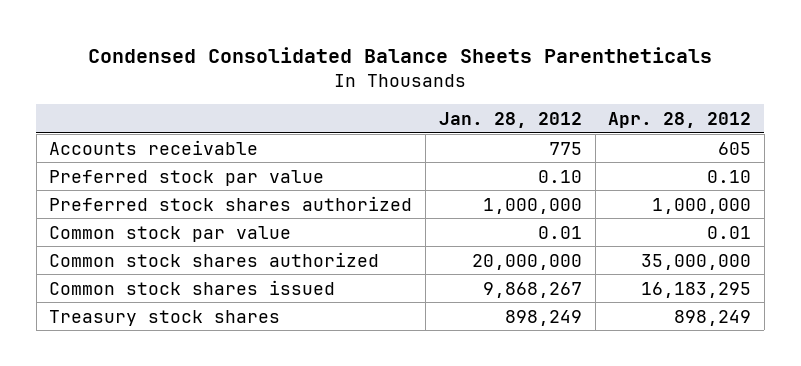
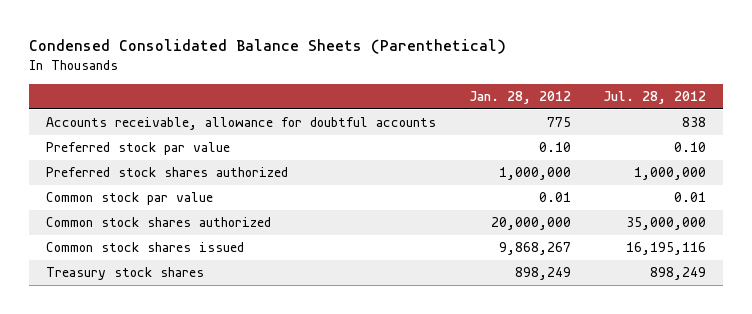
- Condensed Consolidated Balance Sheets Parentheticals
+ Condensed Consolidated Balance Sheets (Parenthetical)
- | Jan. 28, 2012 | Apr. 28, 2012
+ | Jan. 28, 2012 | Jul. 28, 2012
- Accounts receivable | 775 | 605
+ Accounts receivable, allowance for doubtful accounts | 775 | 838

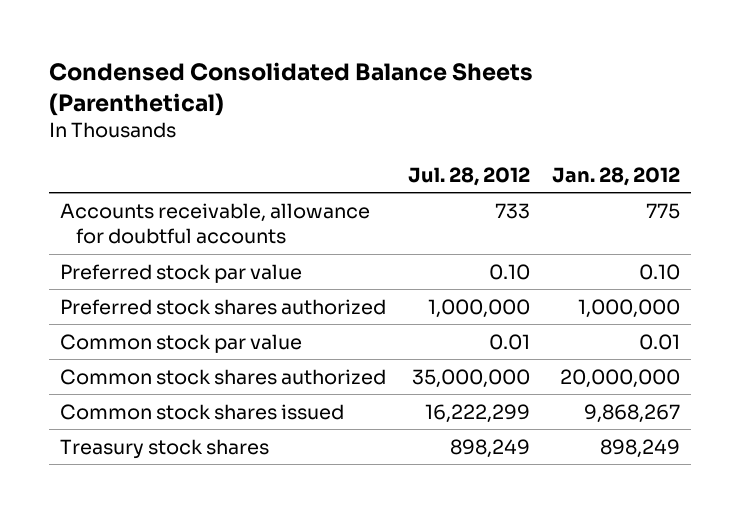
- | Jan. 28, 2012 | Jul. 28, 2012
+ | Jul. 28, 2012 | Jan. 28, 2012
- Accounts receivable, allowance for doubtful accounts | 775 | 838
+ Accounts receivable, allowance for doubtful accounts | 733 | 775
- Common stock shares issued | 9,868,267 | 16,195,116
+ Common stock shares issued | 16,222,299 | 9,868,267

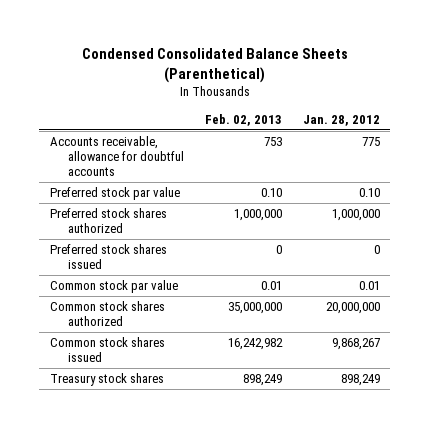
- | Jul. 28, 2012 | Jan. 28, 2012
+ | Feb. 02, 2013 | Jan. 28, 2012
+ Preferred stock shares issued | 0 | 0

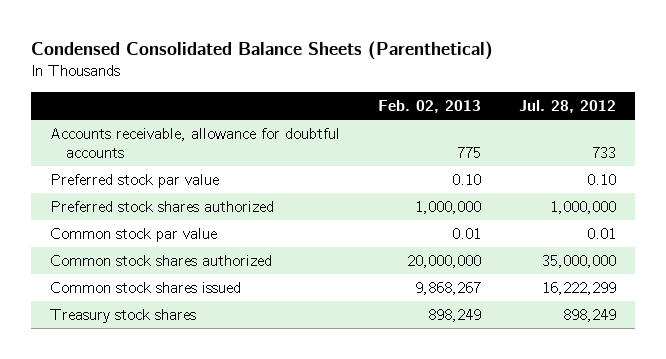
- | Feb. 02, 2013 | Jan. 28, 2012
+ | Feb. 02, 2013 | Jul. 28, 2012
- Accounts receivable, allowance for doubtful accounts | 753 | 775
+ Accounts receivable, allowance for doubtful accounts | 775 | 733
- Preferred stock shares issued | 0 | 0
- Common stock shares authorized | 35,000,000 | 20,000,000
- Common stock shares issued | 16,242,982 | 9,868,267
+ Common stock shares authorized | 20,000,000 | 35,000,000
+ Common stock shares issued | 9,868,267 | 16,222,299

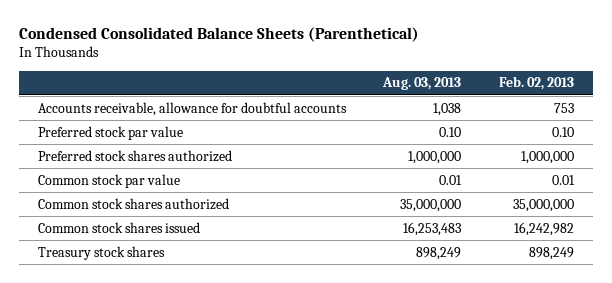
- | Feb. 02, 2013 | Jul. 28, 2012
+ | Aug. 03, 2013 | Feb. 02, 2013
- Accounts receivable, allowance for doubtful accounts | 775 | 733
+ Accounts receivable, allowance for doubtful accounts | 1,038 | 753
- Common stock shares authorized | 20,000,000 | 35,000,000
- Common stock shares issued | 9,868,267 | 16,222,299
+ Common stock shares authorized | 35,000,000 | 35,000,000
+ Common stock shares issued | 16,253,483 | 16,242,982

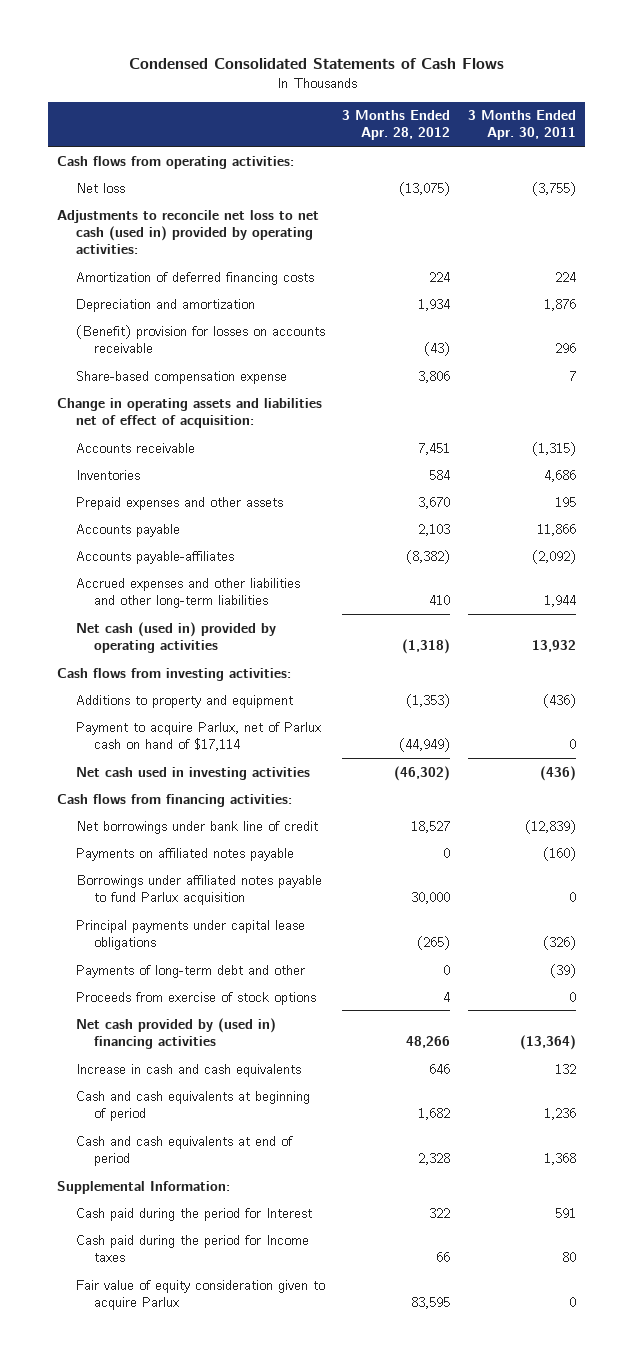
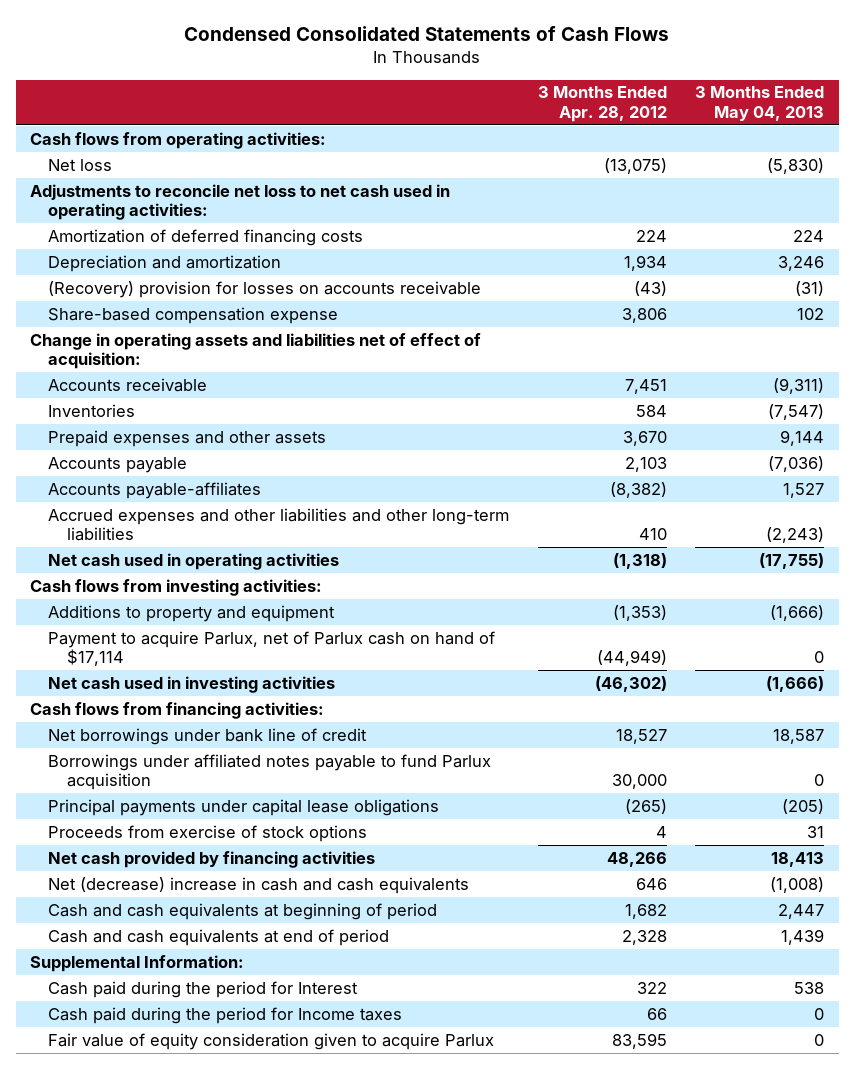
- | 3 Months Ended Apr. 28, 2012 | 3 Months Ended Apr. 30, 2011
+ | 3 Months Ended Apr. 28, 2012 | 3 Months Ended May 04, 2013
- Adjustments to reconcile net loss to net cash (used in) provided by operating activities:
+ Adjustments to reconcile net loss to net cash used in operating activities:
- (Benefit) provision for losses on accounts receivable | (43) | 296
+ (Recovery) provision for losses on accounts receivable | (43) | (31)
- Net cash (used in) provided by operating activities | (1,318) | 13,932
+ Net cash used in operating activities | (1,318) | (17,755)
- Payments on affiliated notes payable | 0 | (160)
- Payments of long-term debt and other | 0 | (39)
- Net cash provided by (used in) financing activities | 48,266 | (13,364)
- Increase in cash and cash equivalents | 646 | 132
+ Net cash provided by financing activities | 48,266 | 18,413
+ Net (decrease) increase in cash and cash equivalents | 646 | (1,008)

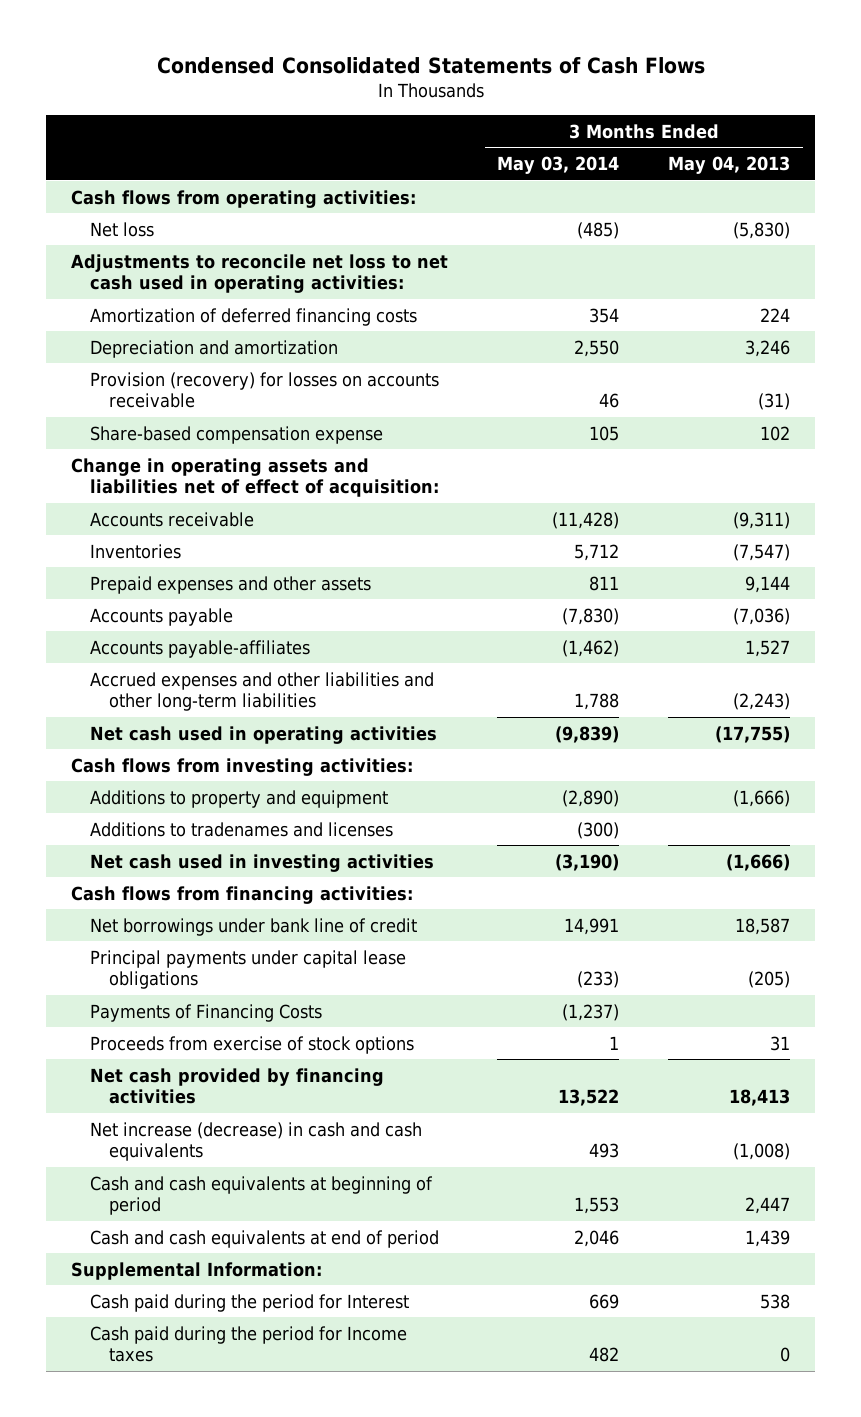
- | 3 Months Ended Apr. 28, 2012 | 3 Months Ended May 04, 2013
+ | 3 Months Ended May 03, 2014 | 3 Months Ended May 04, 2013
- (Recovery) provision for losses on accounts receivable | (43) | (31)
+ Provision (recovery) for losses on accounts receivable | 46 | (31)
- Payment to acquire Parlux, net of Parlux cash on hand of $17,114 | (44,949) | 0
+ Additions to tradenames and licenses | (300) |
- Borrowings under affiliated notes payable to fund Parlux acquisition | 30,000 | 0
+ Payments of Financing Costs | (1,237) |
- Net (decrease) increase in cash and cash equivalents | 646 | (1,008)
+ Net increase (decrease) in cash and cash equivalents | 493 | (1,008)
- Fair value of equity consideration given to acquire Parlux | 83,595 | 0

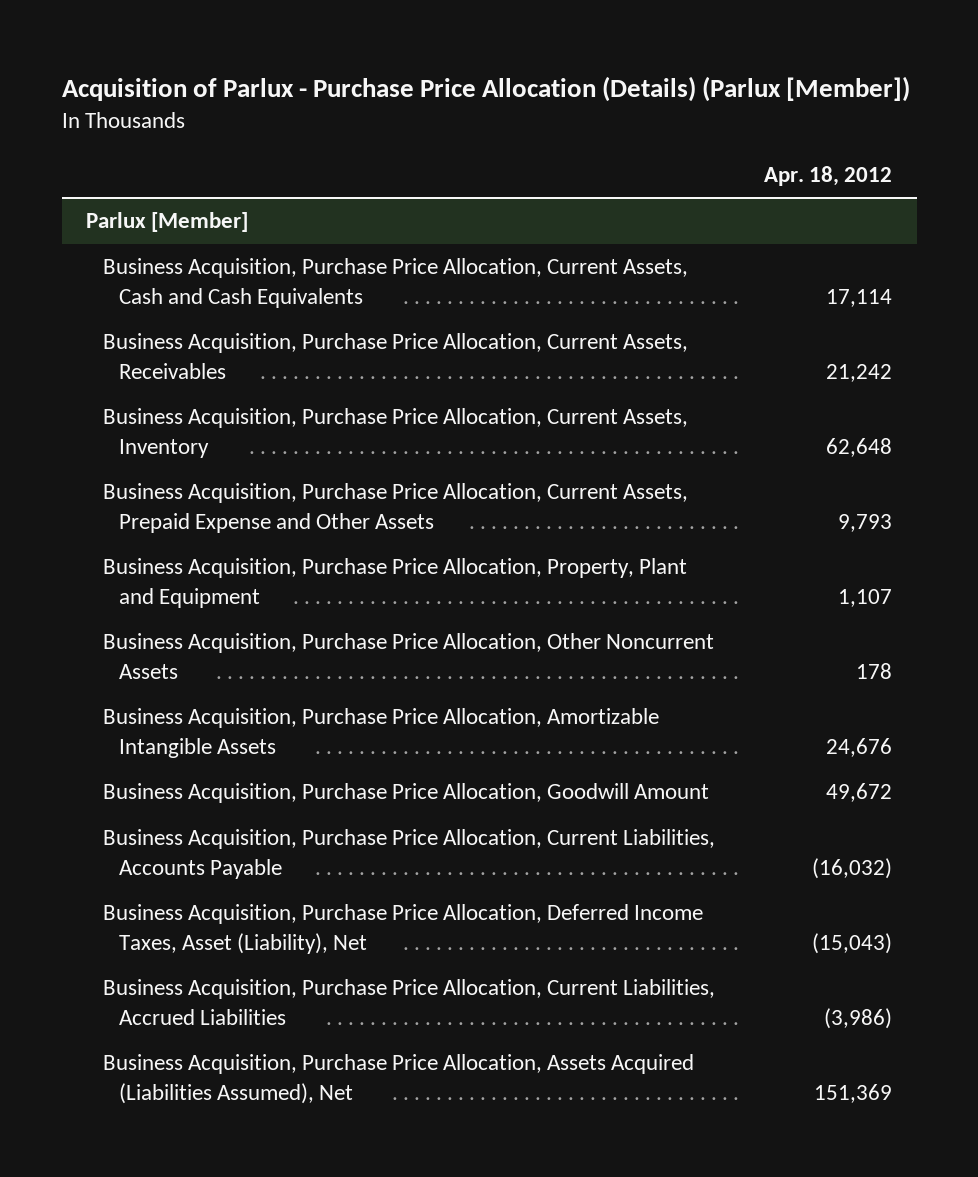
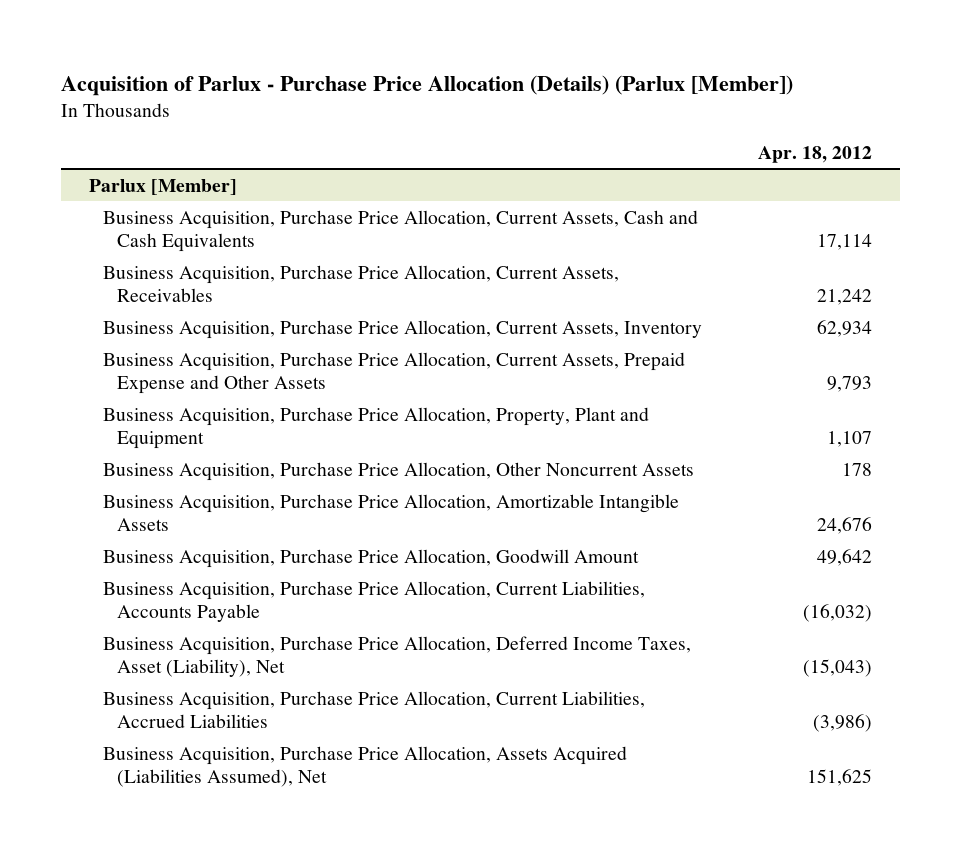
@ Parlux [Member]
- Business Acquisition, Purchase Price Allocation, Current Assets, Inventory | 62,648
+ Business Acquisition, Purchase Price Allocation, Current Assets, Inventory | 62,934
- Business Acquisition, Purchase Price Allocation, Goodwill Amount | 49,672
+ Business Acquisition, Purchase Price Allocation, Goodwill Amount | 49,642
- Business Acquisition, Purchase Price Allocation, Assets Acquired (Liabilities Assumed), Net | 151,369
+ Business Acquisition, Purchase Price Allocation, Assets Acquired (Liabilities Assumed), Net | 151,625

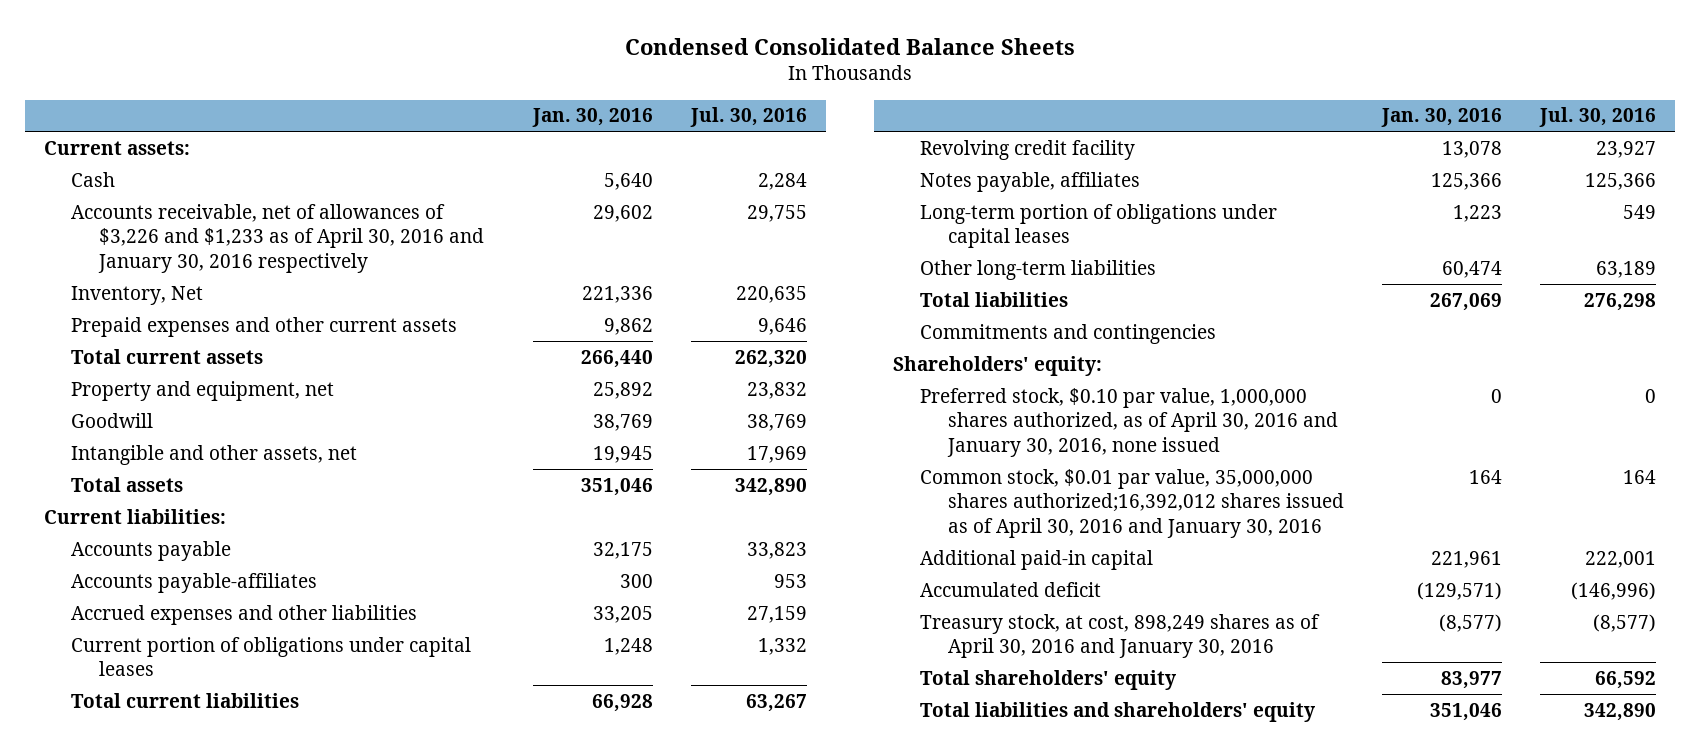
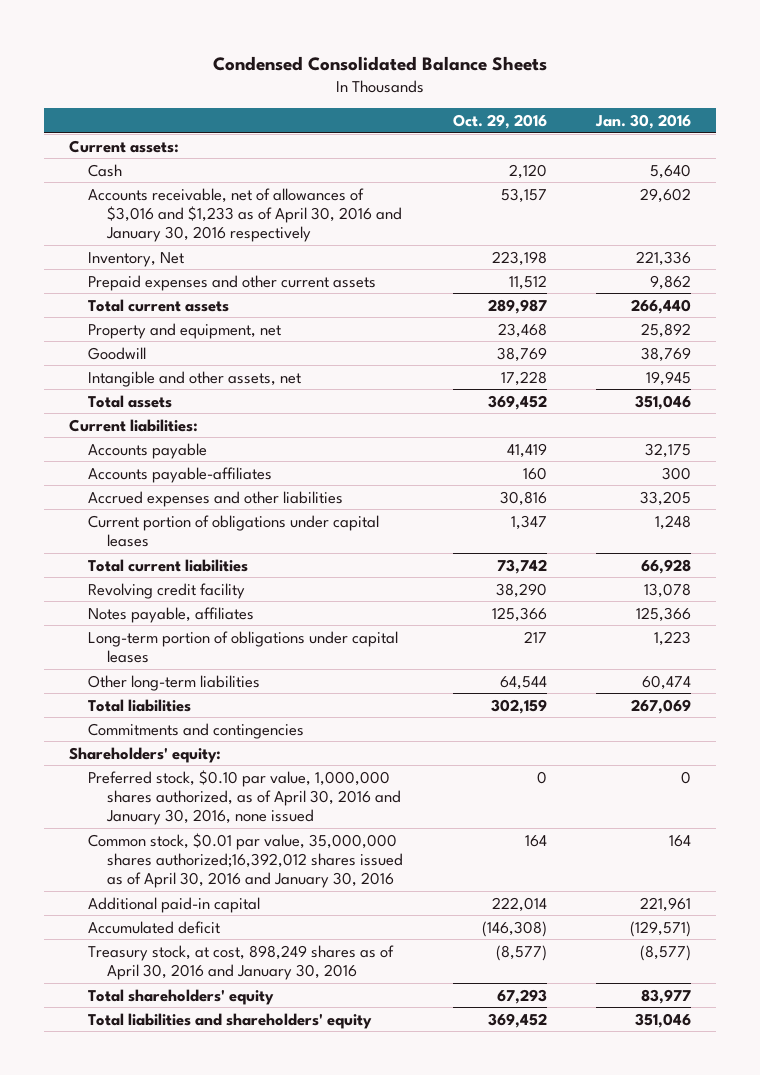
- | Jan. 30, 2016 | Jul. 30, 2016
+ | Oct. 29, 2016 | Jan. 30, 2016
- Accounts receivable, net of allowances of $3,226 and $1,233 as of April 30, 2016 and January 30, 2016 respectively | 29,602 | 29,755
+ Accounts receivable, net of allowances of $3,016 and $1,233 as of April 30, 2016 and January 30, 2016 respectively | 53,157 | 29,602

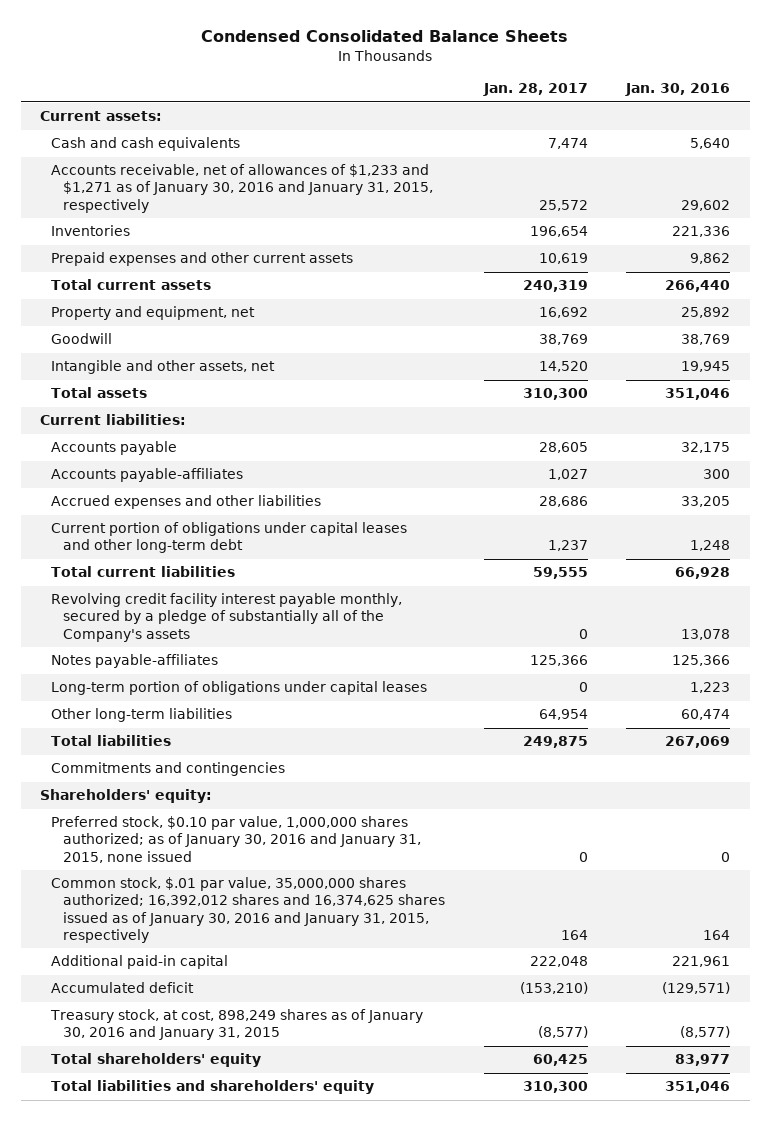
- | Oct. 29, 2016 | Jan. 30, 2016
+ | Jan. 28, 2017 | Jan. 30, 2016
- Cash | 2,120 | 5,640
- Accounts receivable, net of allowances of $3,016 and $1,233 as of April 30, 2016 and January 30, 2016 respectively | 53,157 | 29,602
- Inventory, Net | 223,198 | 221,336
+ Cash and cash equivalents | 7,474 | 5,640
+ Accounts receivable, net of allowances of $1,233 and $1,271 as of January 30, 2016 and January 31, 2015, respectively | 25,572 | 29,602
+ Inventories | 196,654 | 221,336
- Current portion of obligations under capital leases | 1,347 | 1,248
+ Current portion of obligations under capital leases and other long-term debt | 1,237 | 1,248
- Revolving credit facility | 38,290 | 13,078
- Notes payable, affiliates | 125,366 | 125,366
+ Revolving credit facility interest payable monthly, secured by a pledge of substantially all of the Company's assets | 0 | 13,078
+ Notes payable-affiliates | 125,366 | 125,366
- Preferred stock, $0.10 par value, 1,000,000 shares authorized, as of April 30, 2016 and January 30, 2016, none issued | 0 | 0
- Common stock, $0.01 par value, 35,000,000 shares authorized;16,392,012 shares issued as of April 30, 2016 and January 30, 2016 | 164 | 164
+ Preferred stock, $0.10 par value, 1,000,000 shares authorized; as of January 30, 2016 and January 31, 2015, none issued | 0 | 0
+ Common stock, $.01 par value, 35,000,000 shares authorized; 16,392,012 shares and 16,374,625 shares issued as of January 30, 2016 and January 31, 2015, respectively | 164 | 164
- Treasury stock, at cost, 898,249 shares as of April 30, 2016 and January 30, 2016 | (8,577) | (8,577)
+ Treasury stock, at cost, 898,249 shares as of January 30, 2016 and January 31, 2015 | (8,577) | (8,577)

